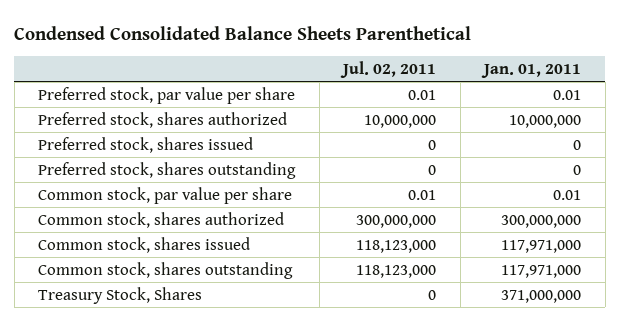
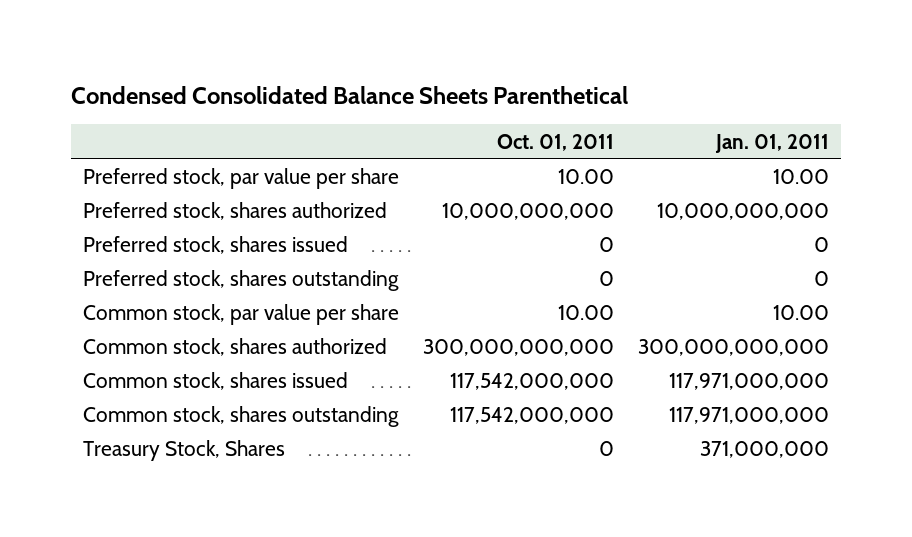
- | Jul. 02, 2011 | Jan. 01, 2011
+ | Oct. 01, 2011 | Jan. 01, 2011
- Preferred stock, par value per share | 0.01 | 0.01
- Preferred stock, shares authorized | 10,000,000 | 10,000,000
+ Preferred stock, par value per share | 10.00 | 10.00
+ Preferred stock, shares authorized | 10,000,000,000 | 10,000,000,000
- Common stock, par value per share | 0.01 | 0.01
- Common stock, shares authorized | 300,000,000 | 300,000,000
- Common stock, shares issued | 118,123,000 | 117,971,000
- Common stock, shares outstanding | 118,123,000 | 117,971,000
+ Common stock, par value per share | 10.00 | 10.00
+ Common stock, shares authorized | 300,000,000,000 | 300,000,000,000
+ Common stock, shares issued | 117,542,000,000 | 117,971,000,000
+ Common stock, shares outstanding | 117,542,000,000 | 117,971,000,000

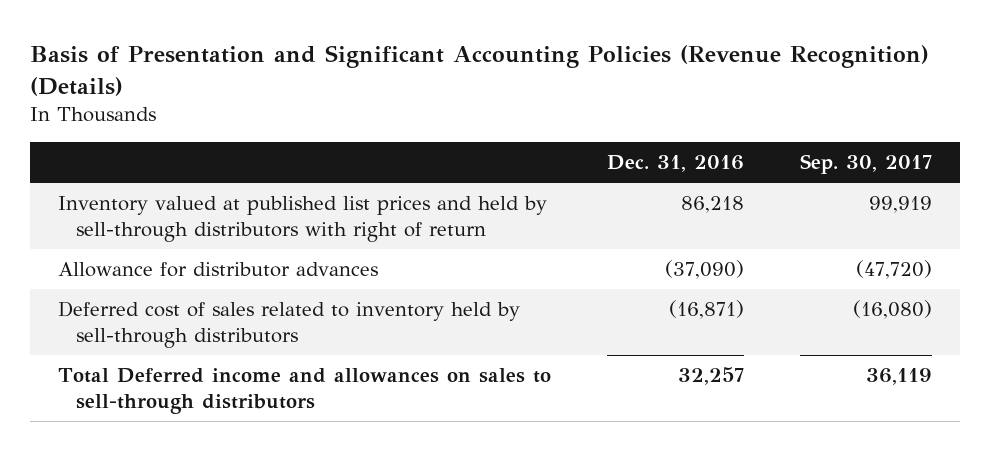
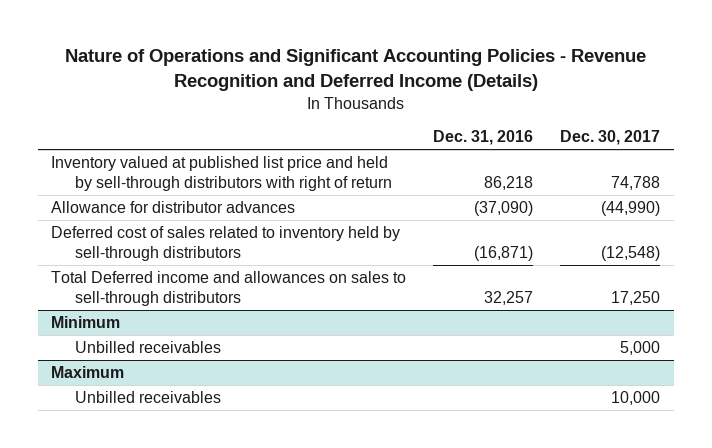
- Basis of Presentation and Significant Accounting Policies (Revenue Recognition) (Details)
+ Nature of Operations and Significant Accounting Policies - Revenue Recognition and Deferred Income (Details)
- | Dec. 31, 2016 | Sep. 30, 2017
+ | Dec. 31, 2016 | Dec. 30, 2017
- Inventory valued at published list prices and held by sell-through distributors with right of return | 86,218 | 99,919
+ Inventory valued at published list price and held by sell-through distributors with right of return | 86,218 | 74,788
+ Minimum
+ Unbilled receivables | | 5,000
+ Maximum
+ Unbilled receivables | | 10,000

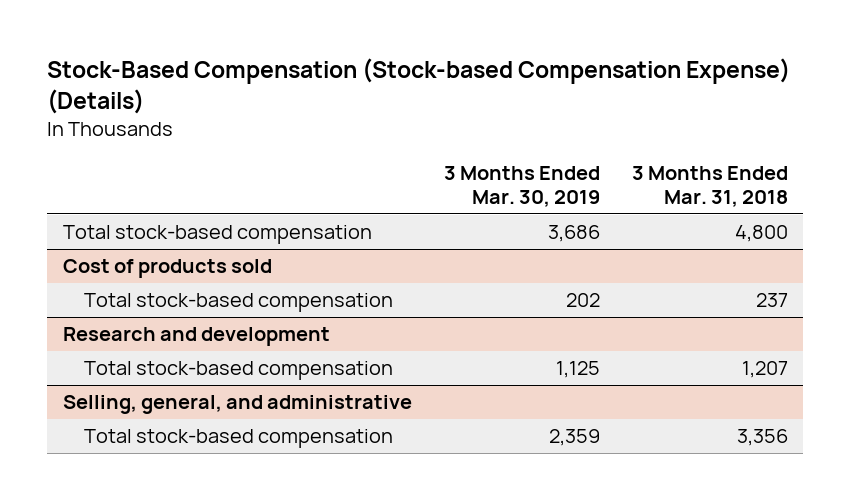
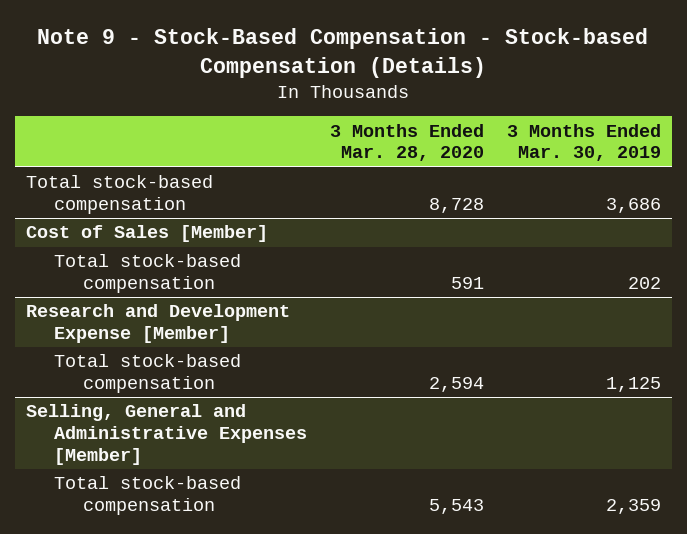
- Stock-Based Compensation (Stock-based Compensation Expense) (Details)
+ Note 9 - Stock-Based Compensation - Stock-based Compensation (Details)
- | 3 Months Ended Mar. 30, 2019 | 3 Months Ended Mar. 31, 2018
+ | 3 Months Ended Mar. 28, 2020 | 3 Months Ended Mar. 30, 2019
- Cost of products sold
+ Cost of Sales [Member]
- Research and development
+ Research and Development Expense [Member]
- Selling, general, and administrative
+ Selling, General and Administrative Expenses [Member]

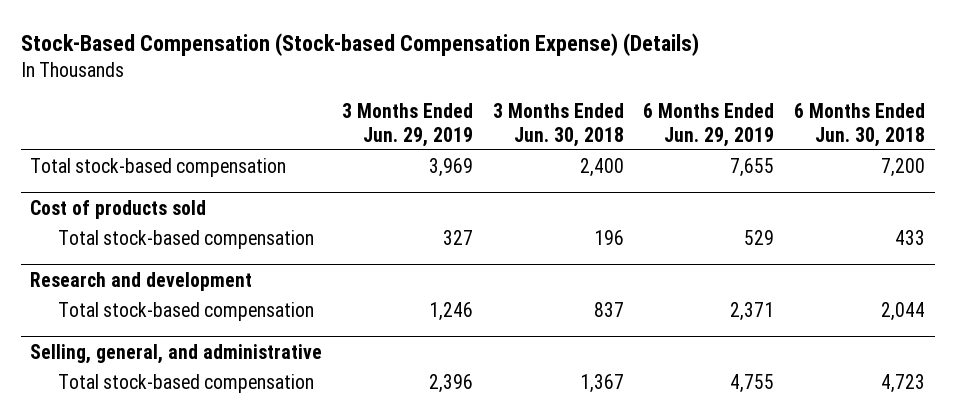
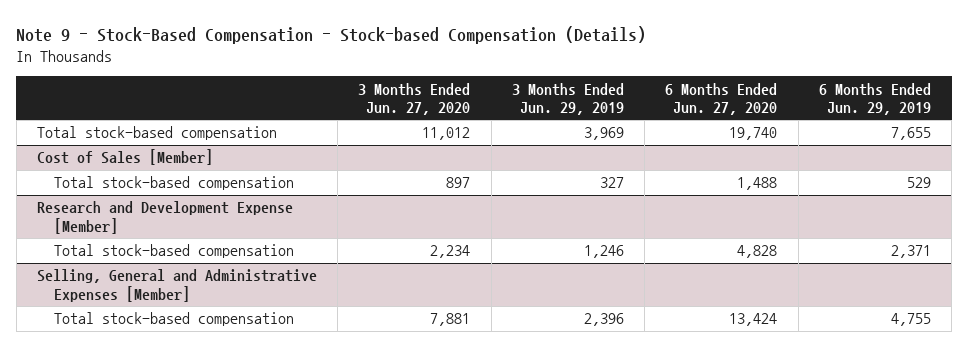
- Stock-Based Compensation (Stock-based Compensation Expense) (Details)
+ Note 9 - Stock-Based Compensation - Stock-based Compensation (Details)
- | 3 Months Ended Jun. 29, 2019 | 3 Months Ended Jun. 30, 2018 | 6 Months Ended Jun. 29, 2019 | 6 Months Ended Jun. 30, 2018
+ | 3 Months Ended Jun. 27, 2020 | 3 Months Ended Jun. 29, 2019 | 6 Months Ended Jun. 27, 2020 | 6 Months Ended Jun. 29, 2019
- Cost of products sold
+ Cost of Sales [Member]
- Research and development
+ Research and Development Expense [Member]
- Selling, general, and administrative
+ Selling, General and Administrative Expenses [Member]

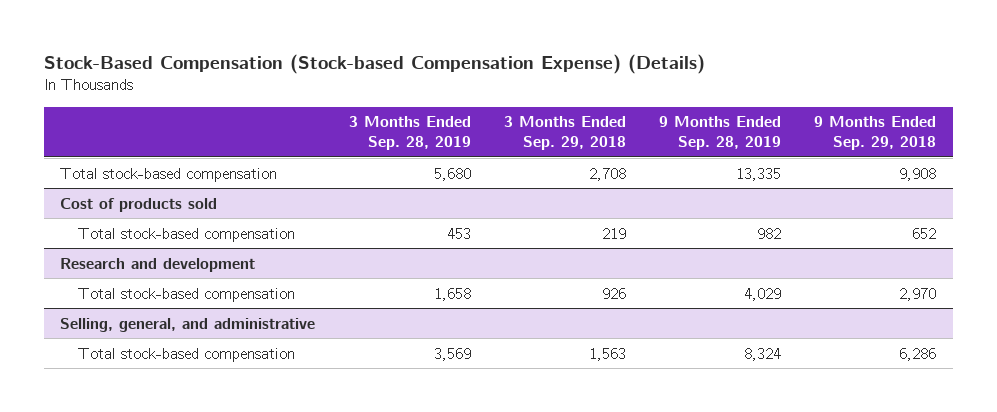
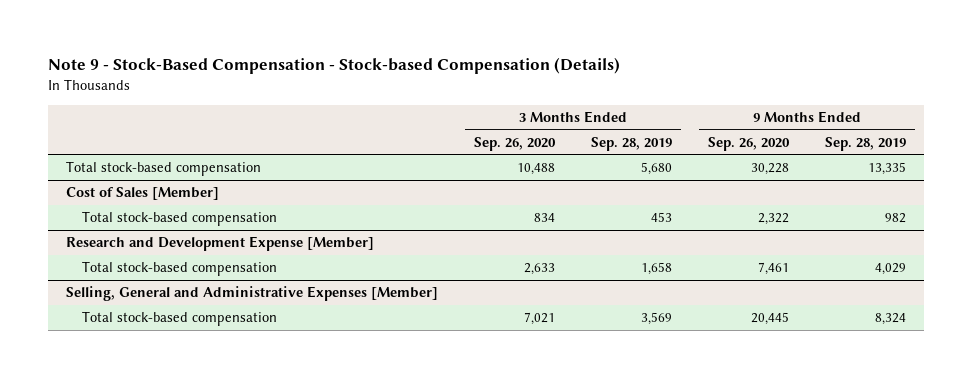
- Stock-Based Compensation (Stock-based Compensation Expense) (Details)
+ Note 9 - Stock-Based Compensation - Stock-based Compensation (Details)
- | 3 Months Ended Sep. 28, 2019 | 3 Months Ended Sep. 29, 2018 | 9 Months Ended Sep. 28, 2019 | 9 Months Ended Sep. 29, 2018
+ | 3 Months Ended Sep. 26, 2020 | 3 Months Ended Sep. 28, 2019 | 9 Months Ended Sep. 26, 2020 | 9 Months Ended Sep. 28, 2019
- Cost of products sold
+ Cost of Sales [Member]
- Research and development
+ Research and Development Expense [Member]
- Selling, general, and administrative
+ Selling, General and Administrative Expenses [Member]

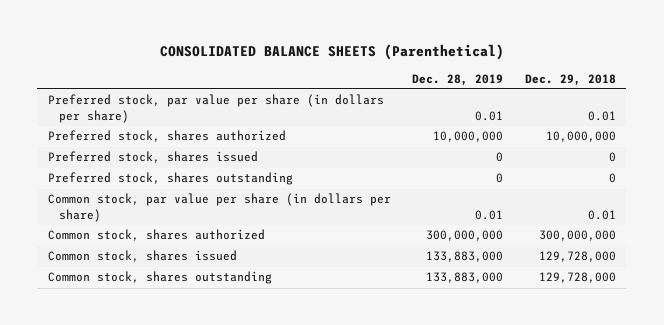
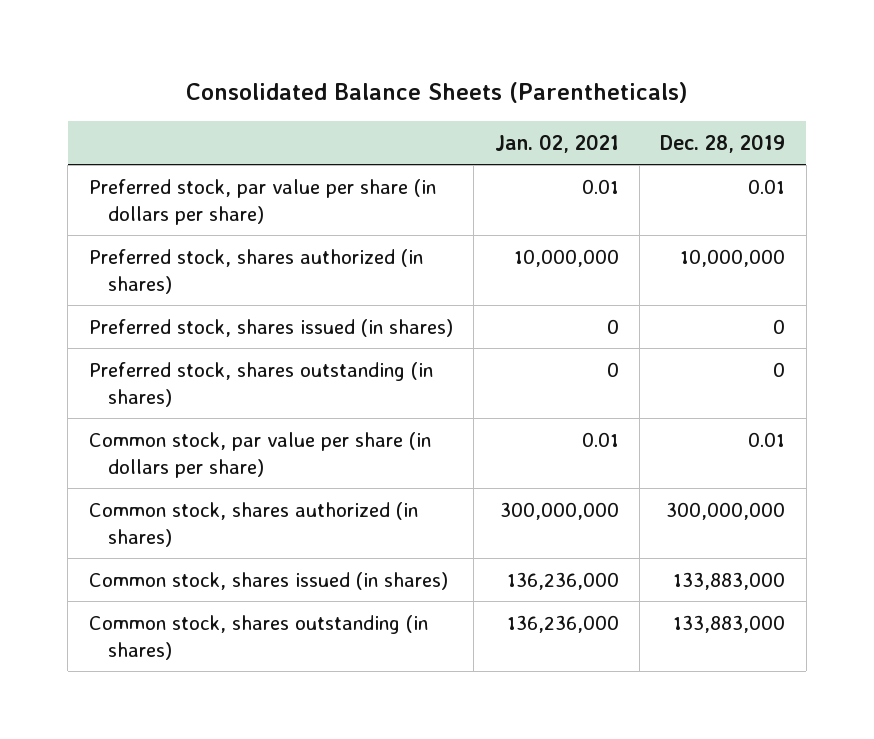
- CONSOLIDATED BALANCE SHEETS (Parenthetical)
+ Consolidated Balance Sheets (Parentheticals)
- | Dec. 28, 2019 | Dec. 29, 2018
+ | Jan. 02, 2021 | Dec. 28, 2019
- Preferred stock, shares authorized | 10,000,000 | 10,000,000
- Preferred stock, shares issued | 0 | 0
- Preferred stock, shares outstanding | 0 | 0
+ Preferred stock, shares authorized (in shares) | 10,000,000 | 10,000,000
+ Preferred stock, shares issued (in shares) | 0 | 0
+ Preferred stock, shares outstanding (in shares) | 0 | 0
- Common stock, shares authorized | 300,000,000 | 300,000,000
- Common stock, shares issued | 133,883,000 | 129,728,000
- Common stock, shares outstanding | 133,883,000 | 129,728,000
+ Common stock, shares authorized (in shares) | 300,000,000 | 300,000,000
+ Common stock, shares issued (in shares) | 136,236,000 | 133,883,000
+ Common stock, shares outstanding (in shares) | 136,236,000 | 133,883,000

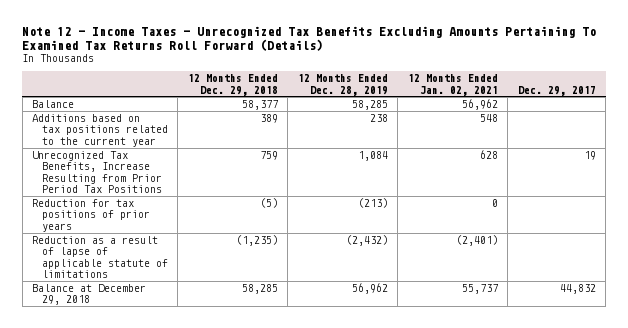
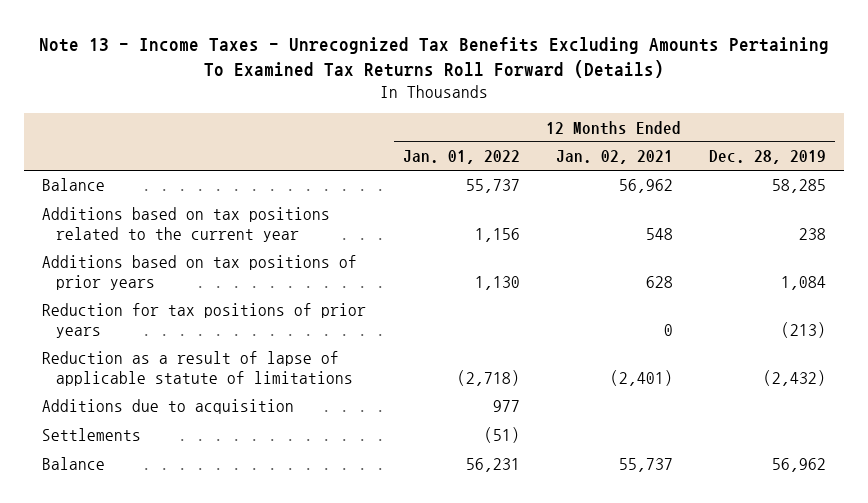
- Note 12 - Income Taxes - Unrecognized Tax Benefits Excluding Amounts Pertaining To Examined Tax Returns Roll Forward (Details)
+ Note 13 - Income Taxes - Unrecognized Tax Benefits Excluding Amounts Pertaining To Examined Tax Returns Roll Forward (Details)
- | 12 Months Ended Dec. 29, 2018 | 12 Months Ended Dec. 28, 2019 | 12 Months Ended Jan. 02, 2021 | Dec. 29, 2017
+ | 12 Months Ended Jan. 01, 2022 | 12 Months Ended Jan. 02, 2021 | 12 Months Ended Dec. 28, 2019
- Unrecognized Tax Benefits, Increase Resulting from Prior Period Tax Positions | 759 | 1,084 | 628 | 19
+ Additions based on tax positions of prior years | 1,130 | 628 | 1,084
- Balance at December 29, 2018 | 58,285 | 56,962 | 55,737 | 44,832
+ Additions due to acquisition | 977 | |
+ Settlements | (51) | |
+ Balance | 56,231 | 55,737 | 56,962

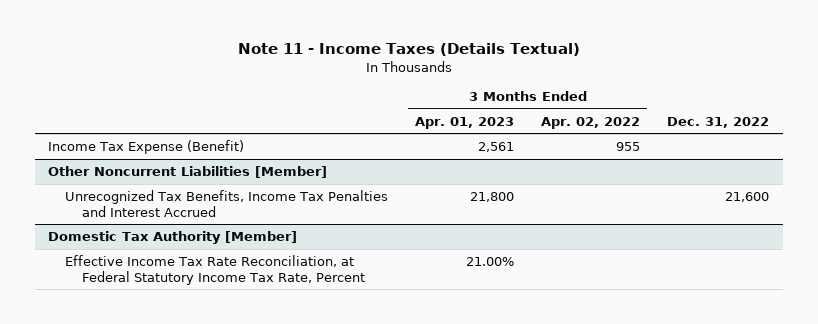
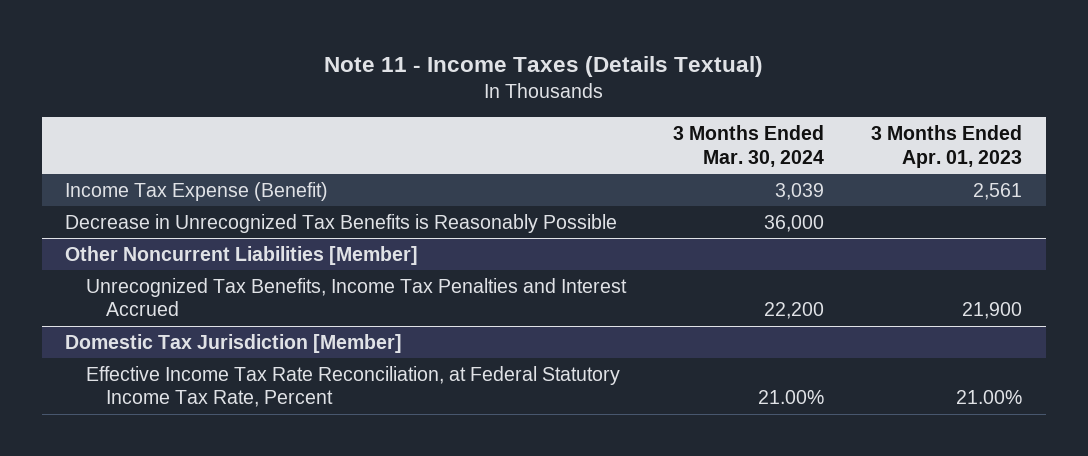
- | 3 Months Ended Apr. 01, 2023 | 3 Months Ended Apr. 02, 2022 | Dec. 31, 2022
+ | 3 Months Ended Mar. 30, 2024 | 3 Months Ended Apr. 01, 2023
+ Decrease in Unrecognized Tax Benefits is Reasonably Possible | 36,000 |
@ Other Noncurrent Liabilities [Member]
- Unrecognized Tax Benefits, Income Tax Penalties and Interest Accrued | 21,800 | | 21,600
- Domestic Tax Authority [Member]
@ Other Noncurrent Liabilities [Member]
+ Unrecognized Tax Benefits, Income Tax Penalties and Interest Accrued | 22,200 | 21,900
+ Domestic Tax Jurisdiction [Member]

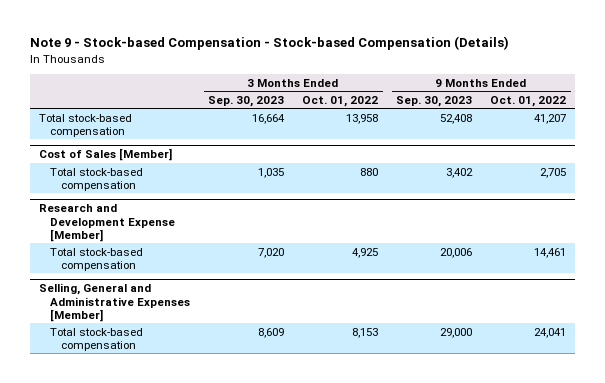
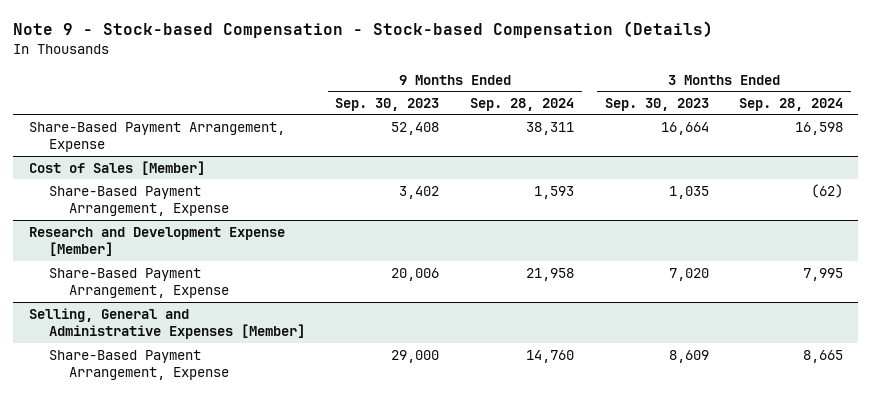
- | 3 Months Ended Sep. 30, 2023 | 3 Months Ended Oct. 01, 2022 | 9 Months Ended Sep. 30, 2023 | 9 Months Ended Oct. 01, 2022
+ | 9 Months Ended Sep. 30, 2023 | 9 Months Ended Sep. 28, 2024 | 3 Months Ended Sep. 30, 2023 | 3 Months Ended Sep. 28, 2024
- Total stock-based compensation | 16,664 | 13,958 | 52,408 | 41,207
+ Share-Based Payment Arrangement, Expense | 52,408 | 38,311 | 16,664 | 16,598
@ Cost of Sales [Member]
- Total stock-based compensation | 1,035 | 880 | 3,402 | 2,705
+ Share-Based Payment Arrangement, Expense | 3,402 | 1,593 | 1,035 | (62)
@ Research and Development Expense [Member]
- Total stock-based compensation | 7,020 | 4,925 | 20,006 | 14,461
+ Share-Based Payment Arrangement, Expense | 20,006 | 21,958 | 7,020 | 7,995
@ Selling, General and Administrative Expenses [Member]
- Total stock-based compensation | 8,609 | 8,153 | 29,000 | 24,041
+ Share-Based Payment Arrangement, Expense | 29,000 | 14,760 | 8,609 | 8,665

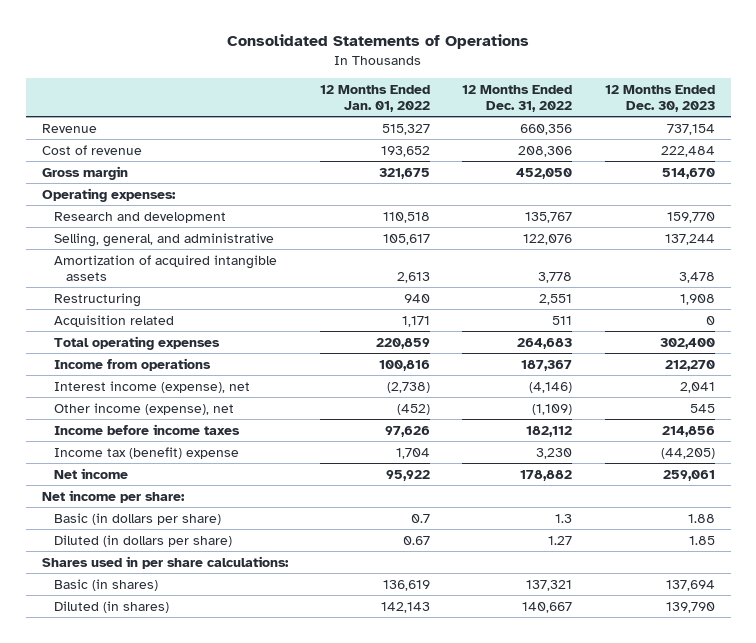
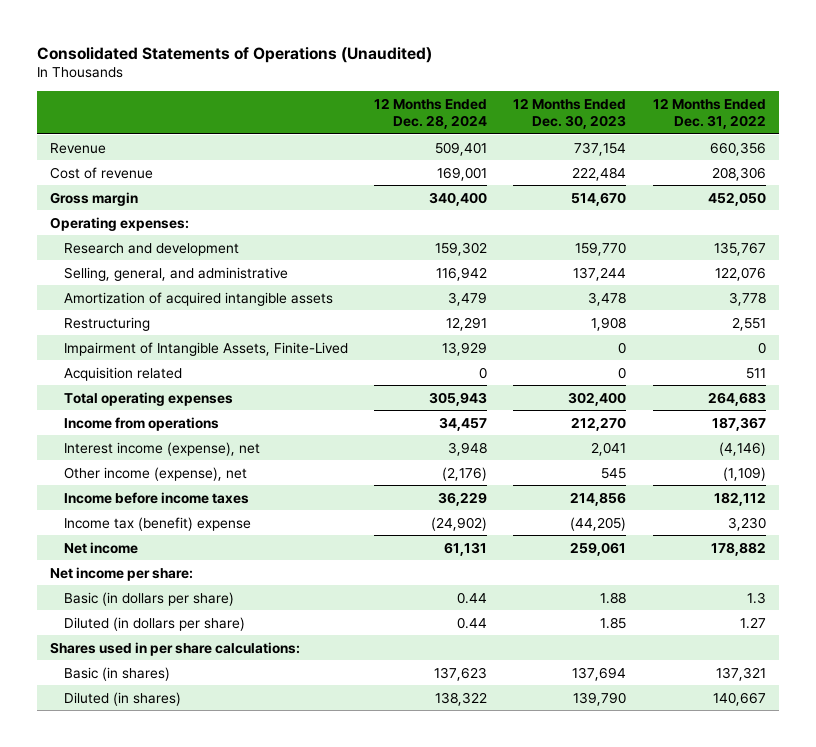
- Consolidated Statements of Operations
+ Consolidated Statements of Operations (Unaudited)
- | 12 Months Ended Jan. 01, 2022 | 12 Months Ended Dec. 31, 2022 | 12 Months Ended Dec. 30, 2023
+ | 12 Months Ended Dec. 28, 2024 | 12 Months Ended Dec. 30, 2023 | 12 Months Ended Dec. 31, 2022
+ Impairment of Intangible Assets, Finite-Lived | 13,929 | 0 | 0

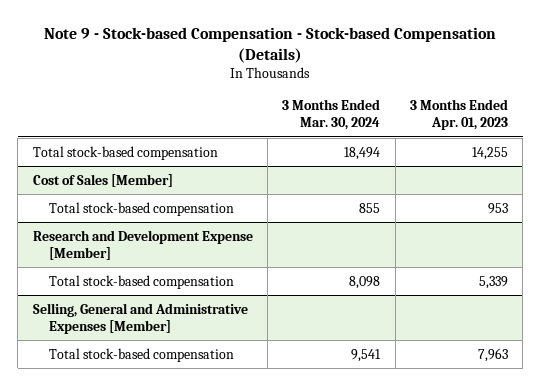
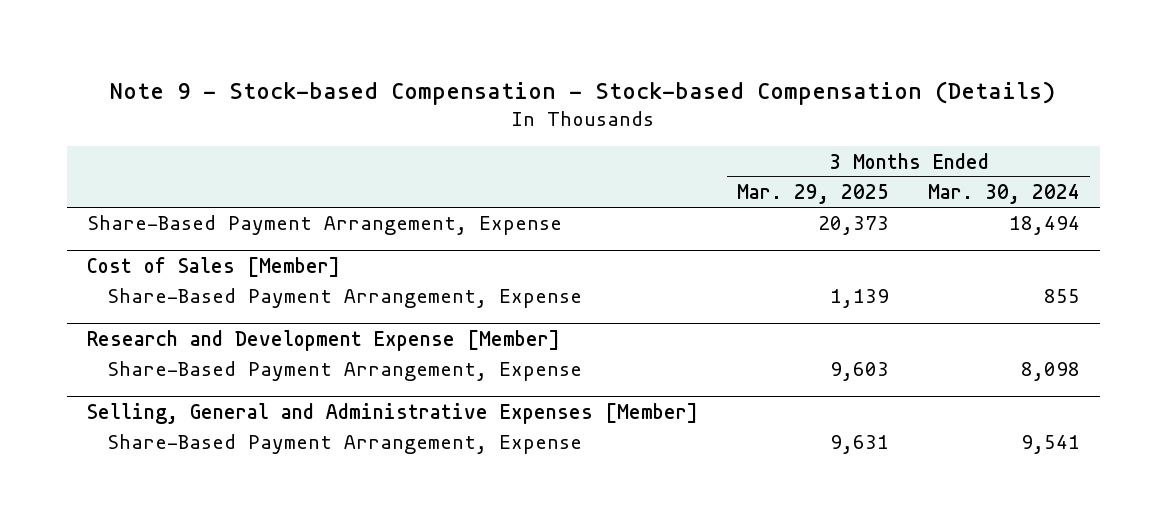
- | 3 Months Ended Mar. 30, 2024 | 3 Months Ended Apr. 01, 2023
+ | 3 Months Ended Mar. 29, 2025 | 3 Months Ended Mar. 30, 2024
- Total stock-based compensation | 18,494 | 14,255
+ Share-Based Payment Arrangement, Expense | 20,373 | 18,494
@ Cost of Sales [Member]
- Total stock-based compensation | 855 | 953
+ Share-Based Payment Arrangement, Expense | 1,139 | 855
@ Research and Development Expense [Member]
- Total stock-based compensation | 8,098 | 5,339
+ Share-Based Payment Arrangement, Expense | 9,603 | 8,098
@ Selling, General and Administrative Expenses [Member]
- Total stock-based compensation | 9,541 | 7,963
+ Share-Based Payment Arrangement, Expense | 9,631 | 9,541

